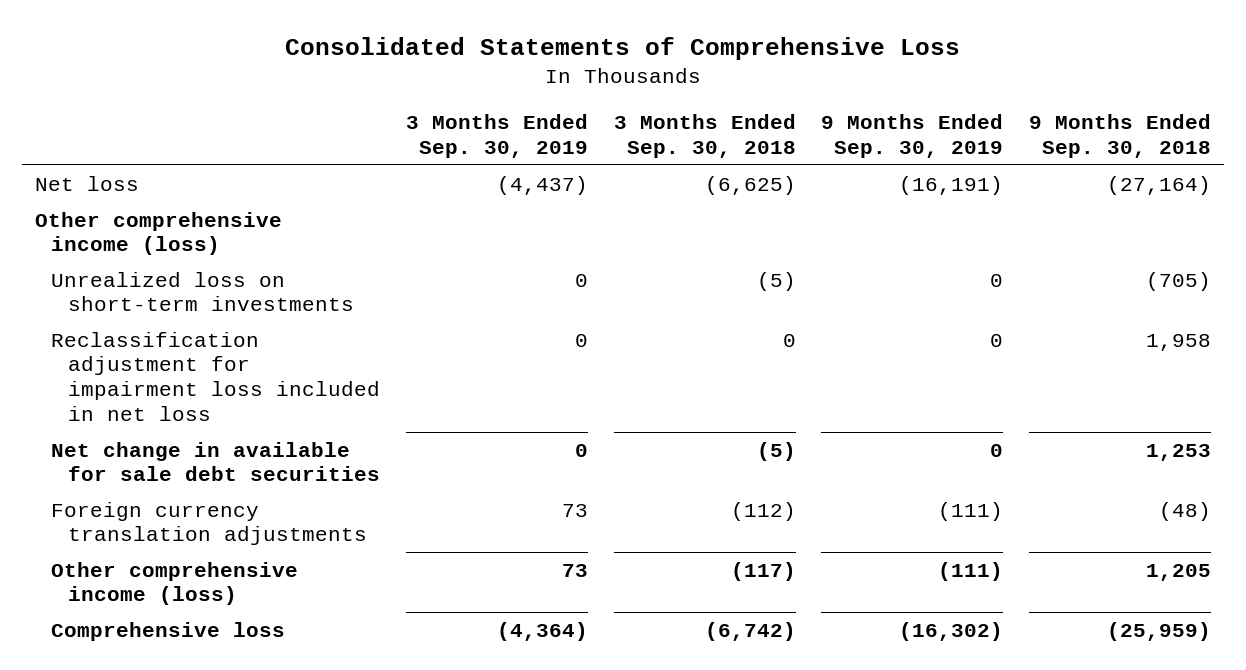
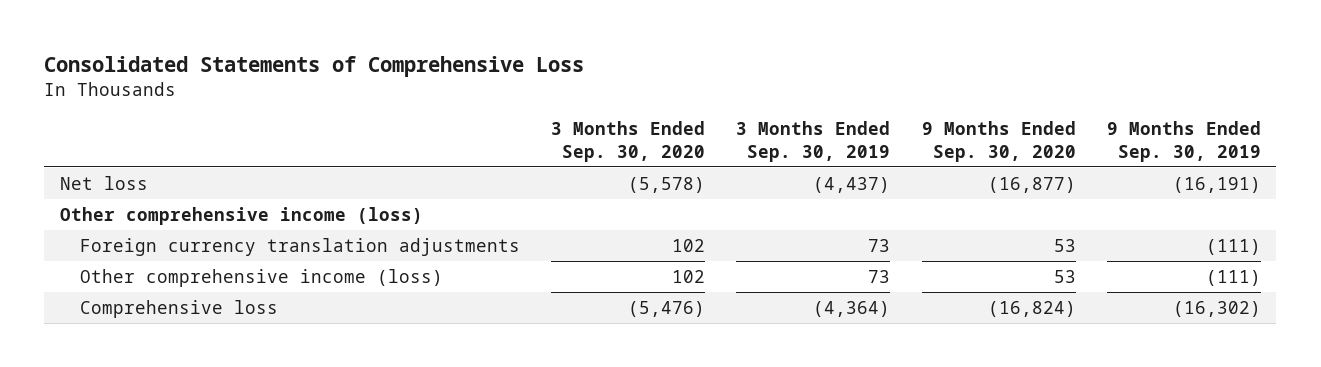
- | 3 Months Ended Sep. 30, 2019 | 3 Months Ended Sep. 30, 2018 | 9 Months Ended Sep. 30, 2019 | 9 Months Ended Sep. 30, 2018
+ | 3 Months Ended Sep. 30, 2020 | 3 Months Ended Sep. 30, 2019 | 9 Months Ended Sep. 30, 2020 | 9 Months Ended Sep. 30, 2019
- Unrealized loss on short-term investments | 0 | (5) | 0 | (705)
- Reclassification adjustment for impairment loss included in net loss | 0 | 0 | 0 | 1,958
- Net change in available for sale debt securities | 0 | (5) | 0 | 1,253

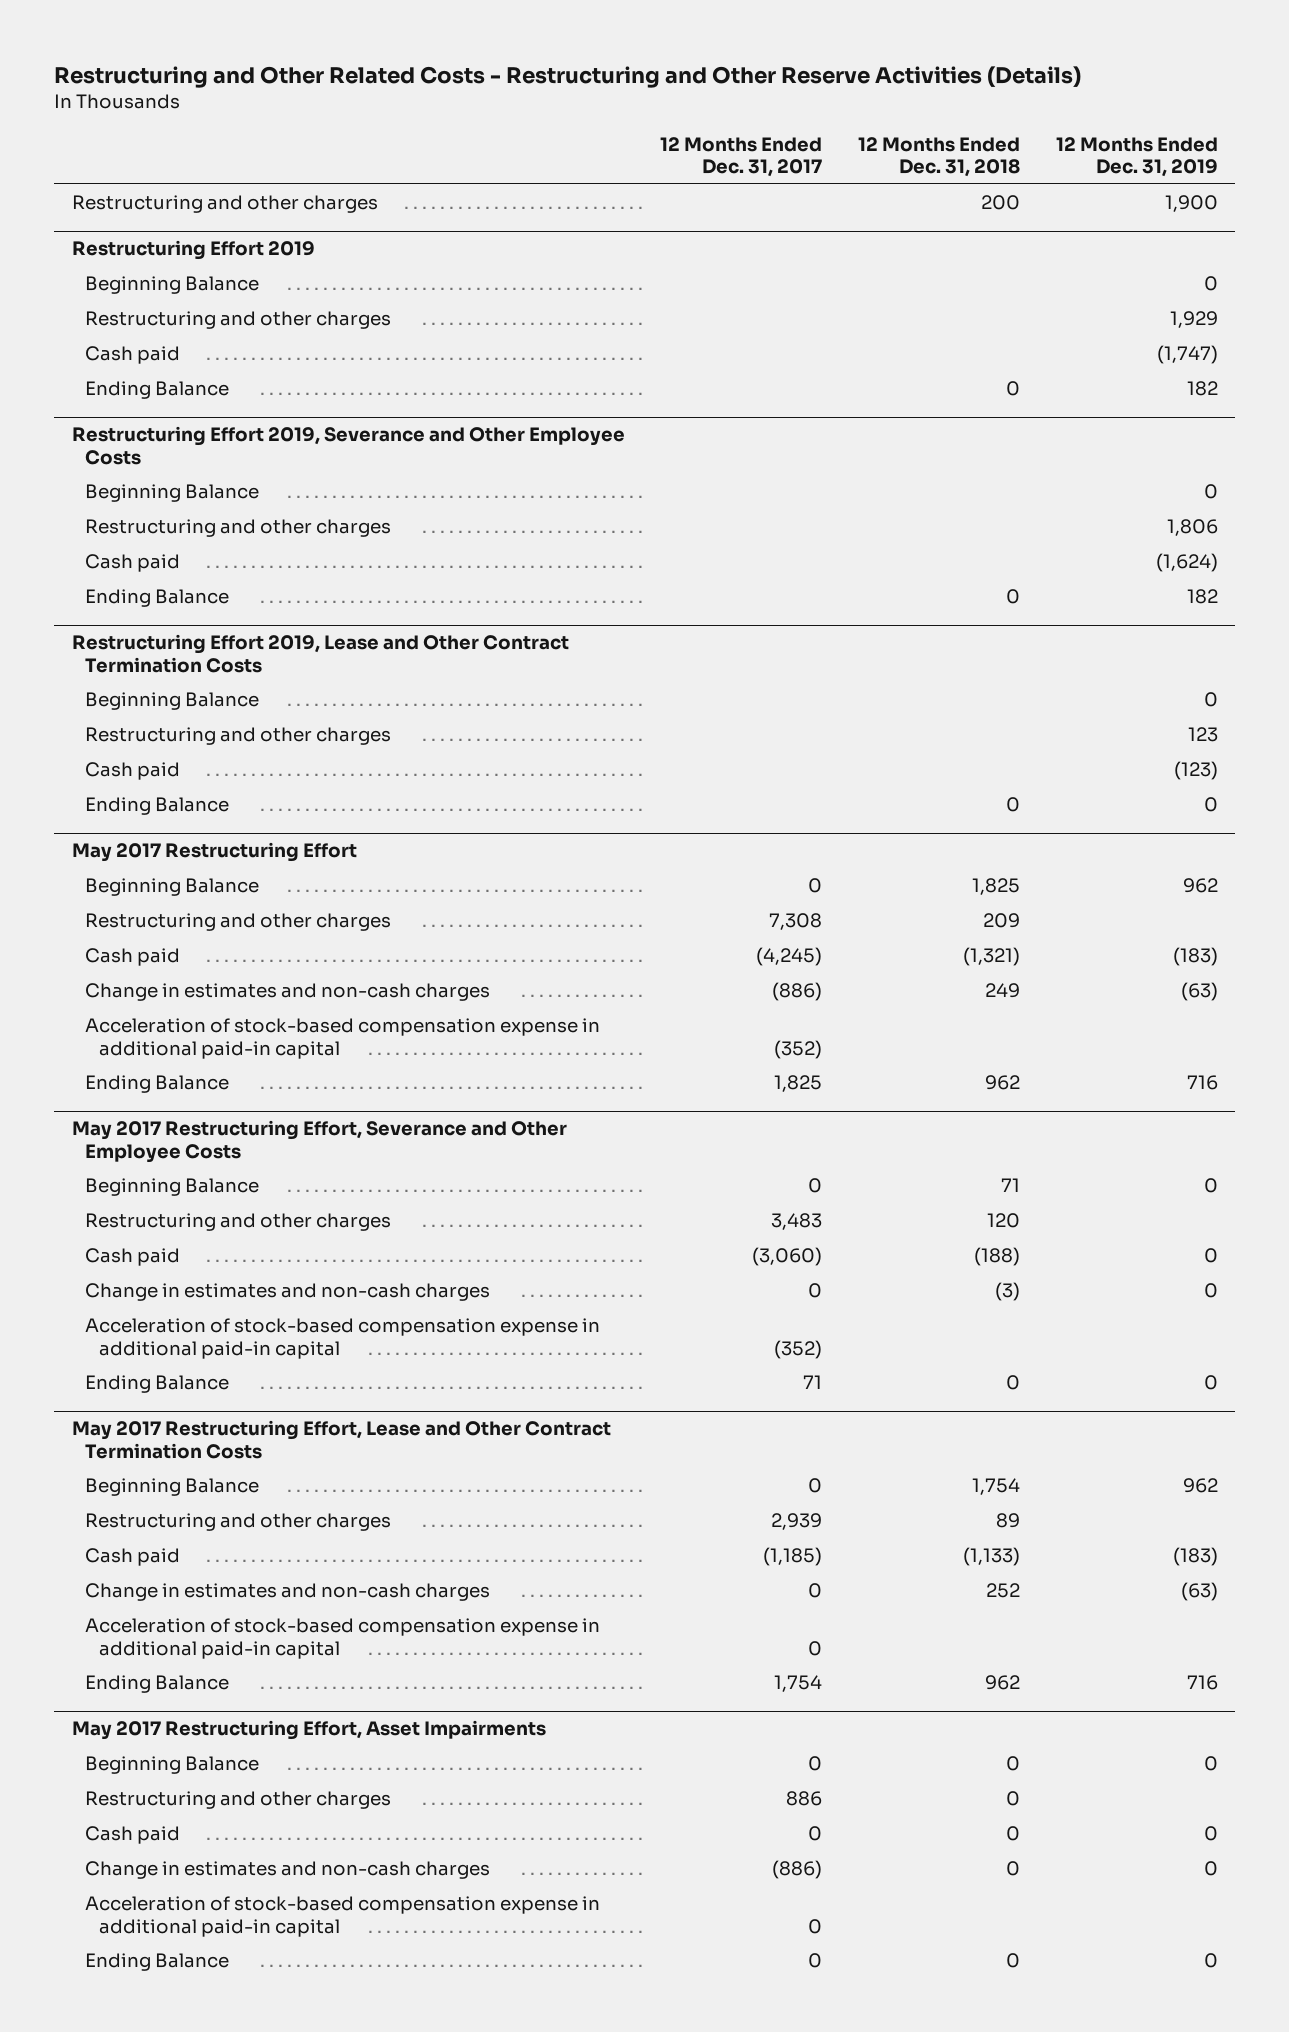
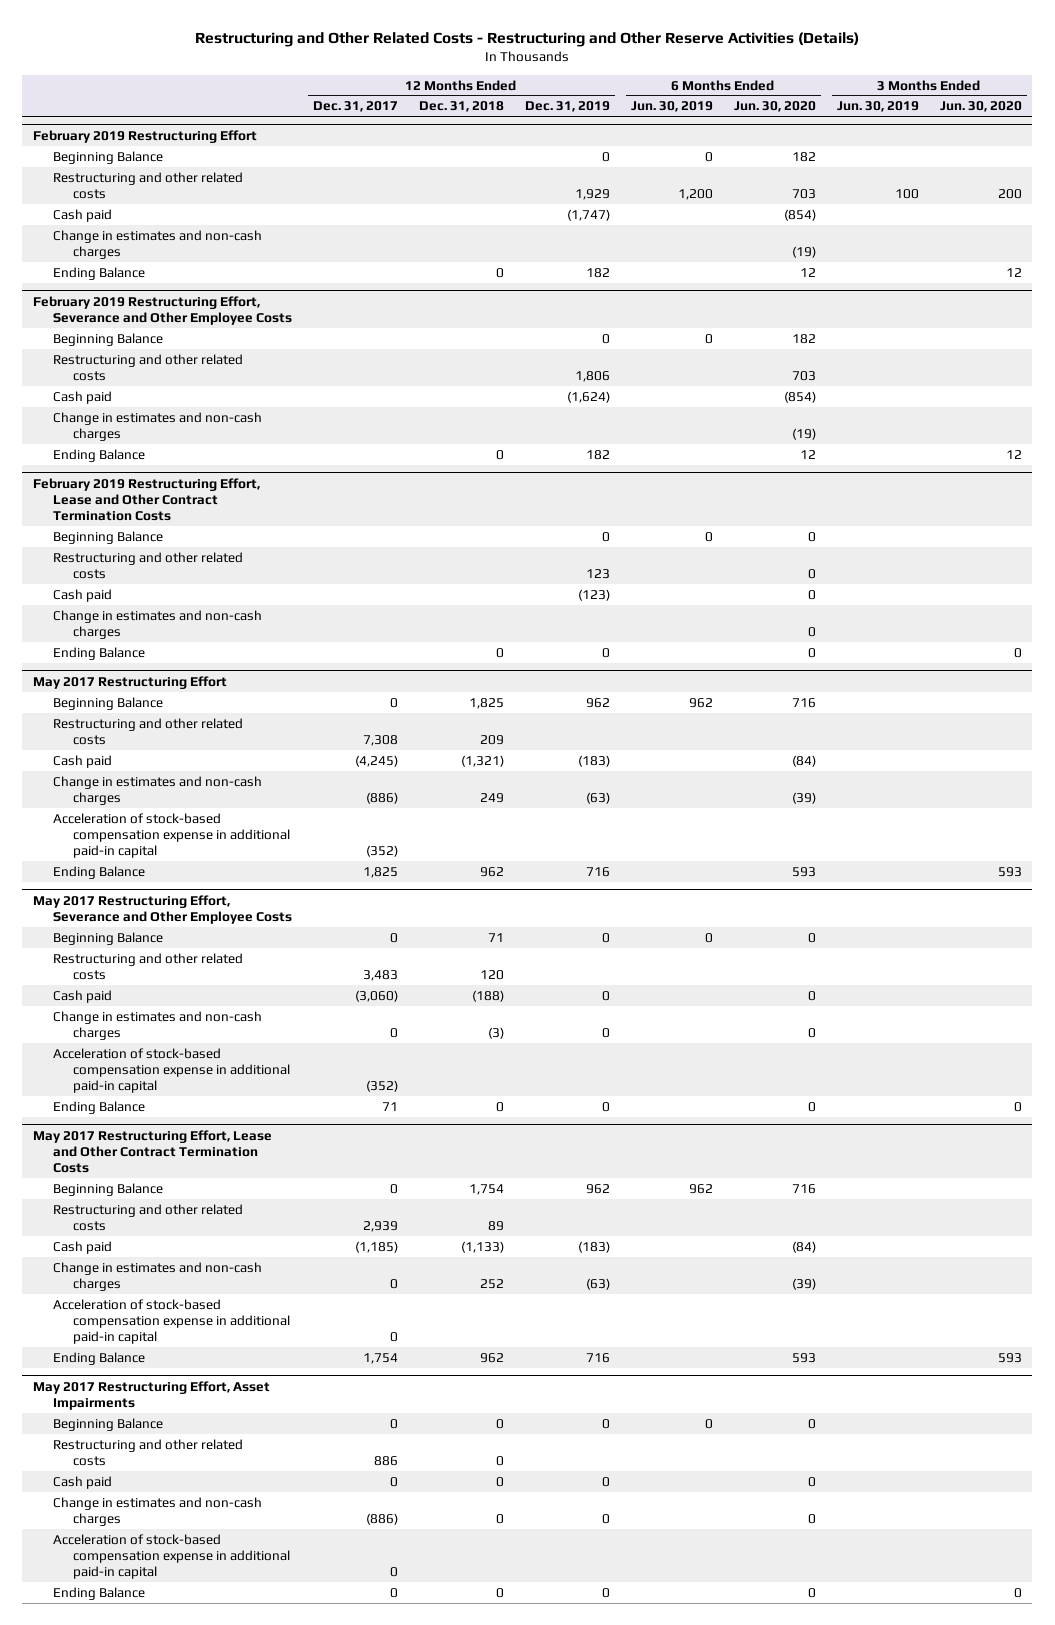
- | 12 Months Ended Dec. 31, 2017 | 12 Months Ended Dec. 31, 2018 | 12 Months Ended Dec. 31, 2019
+ | 12 Months Ended Dec. 31, 2017 | 12 Months Ended Dec. 31, 2018 | 12 Months Ended Dec. 31, 2019 | 6 Months Ended Jun. 30, 2019 | 6 Months Ended Jun. 30, 2020 | 3 Months Ended Jun. 30, 2019 | 3 Months Ended Jun. 30, 2020
- Restructuring and other charges | | 200 | 1,900
- Restructuring Effort 2019
+ February 2019 Restructuring Effort
- Restructuring and other charges | | | 1,929
+ Restructuring and other related costs | | | 1,929 | 1,200 | 703 | 100 | 200
+ Change in estimates and non-cash charges | | | | | (19) | |
- Restructuring Effort 2019, Severance and Other Employee Costs
+ February 2019 Restructuring Effort, Severance and Other Employee Costs
- Restructuring and other charges | | | 1,806
+ Restructuring and other related costs | | | 1,806 | | 703 | |
+ Change in estimates and non-cash charges | | | | | (19) | |
- Restructuring Effort 2019, Lease and Other Contract Termination Costs
+ February 2019 Restructuring Effort, Lease and Other Contract Termination Costs
- Restructuring and other charges | | | 123
+ Restructuring and other related costs | | | 123 | | 0 | |
+ Change in estimates and non-cash charges | | | | | 0 | |
@ May 2017 Restructuring Effort
- Restructuring and other charges | 7,308 | 209 |
+ Restructuring and other related costs | 7,308 | 209 | | | | |
@ May 2017 Restructuring Effort, Severance and Other Employee Costs
- Restructuring and other charges | 3,483 | 120 |
+ Restructuring and other related costs | 3,483 | 120 | | | | |
@ May 2017 Restructuring Effort, Lease and Other Contract Termination Costs
- Restructuring and other charges | 2,939 | 89 |
+ Restructuring and other related costs | 2,939 | 89 | | | | |
@ May 2017 Restructuring Effort, Asset Impairments
- Restructuring and other charges | 886 | 0 |
+ Restructuring and other related costs | 886 | 0 | | | | |

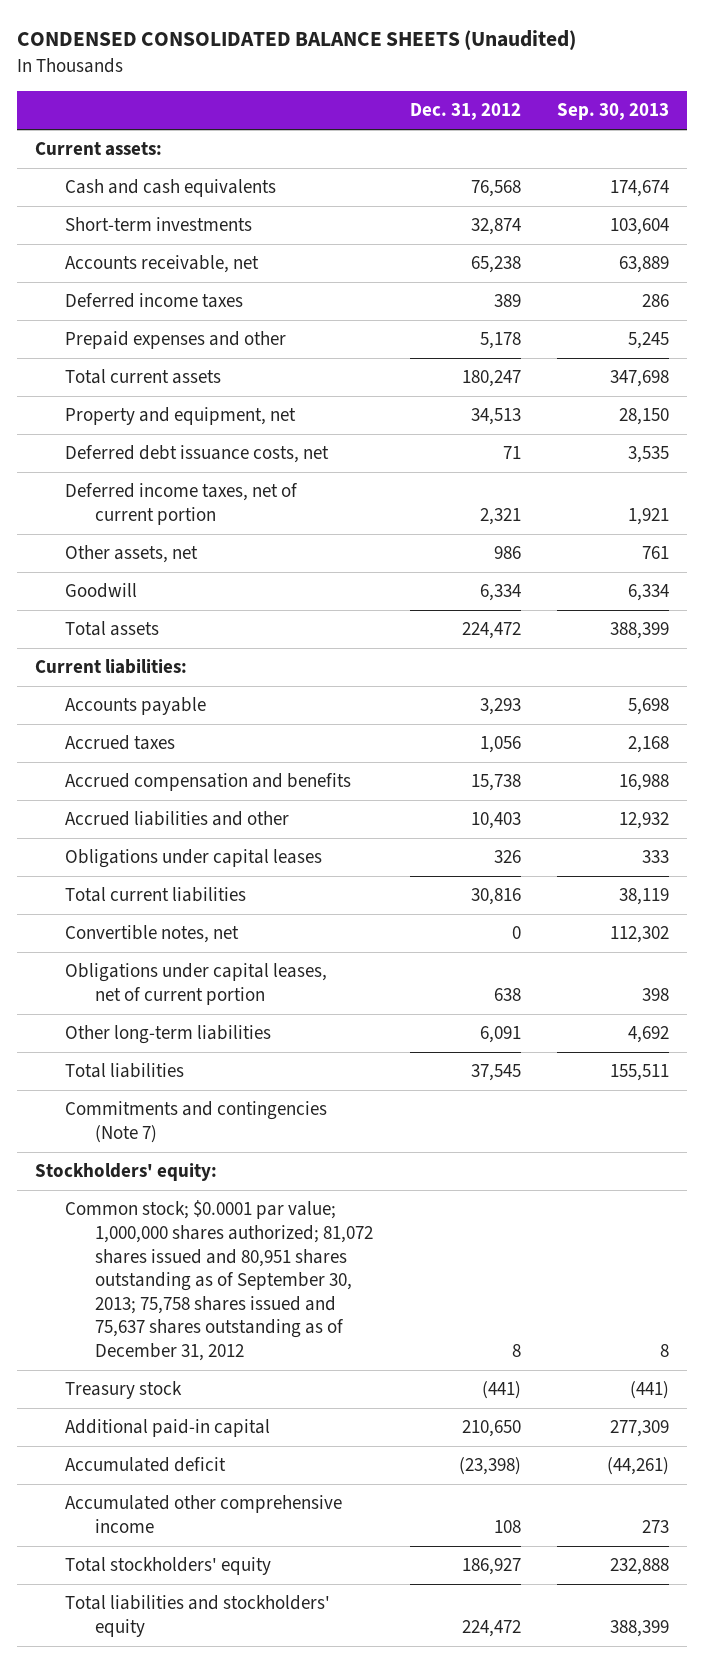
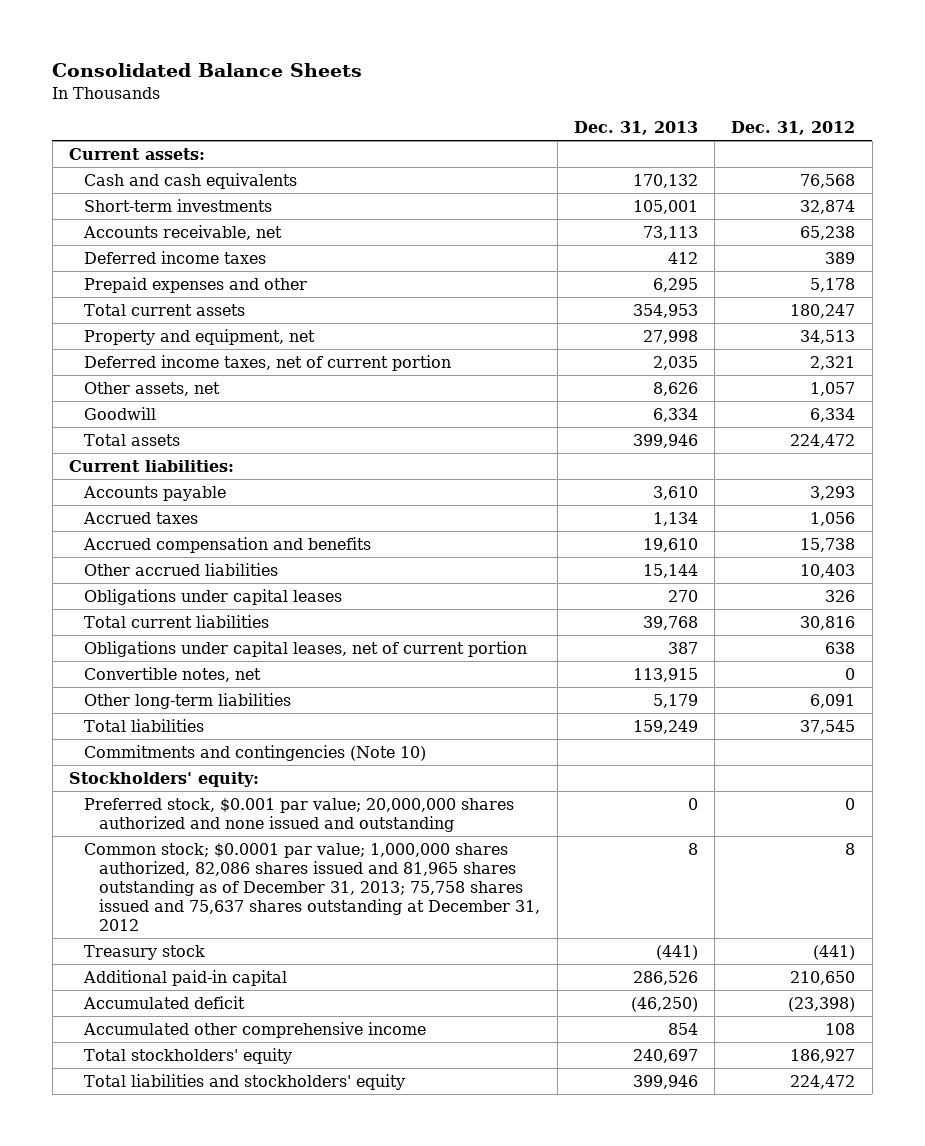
- CONDENSED CONSOLIDATED BALANCE SHEETS (Unaudited)
+ Consolidated Balance Sheets
- | Dec. 31, 2012 | Sep. 30, 2013
+ | Dec. 31, 2013 | Dec. 31, 2012
- Deferred debt issuance costs, net | 71 | 3,535
- Other assets, net | 986 | 761
+ Other assets, net | 8,626 | 1,057
- Accrued liabilities and other | 10,403 | 12,932
+ Other accrued liabilities | 15,144 | 10,403
moved down: Convertible notes, net | 113,915 | 0
- Commitments and contingencies (Note 7)
+ Commitments and contingencies (Note 10)
- Common stock; $0.0001 par value; 1,000,000 shares authorized; 81,072 shares issued and 80,951 shares outstanding as of September 30, 2013; 75,758 shares issued and 75,637 shares outstanding as of December 31, 2012 | 8 | 8
+ Preferred stock, $0.001 par value; 20,000,000 shares authorized and none issued and outstanding | 0 | 0
+ Common stock; $0.0001 par value; 1,000,000 shares authorized, 82,086 shares issued and 81,965 shares outstanding as of December 31, 2013; 75,758 shares issued and 75,637 shares outstanding at December 31, 2012 | 8 | 8

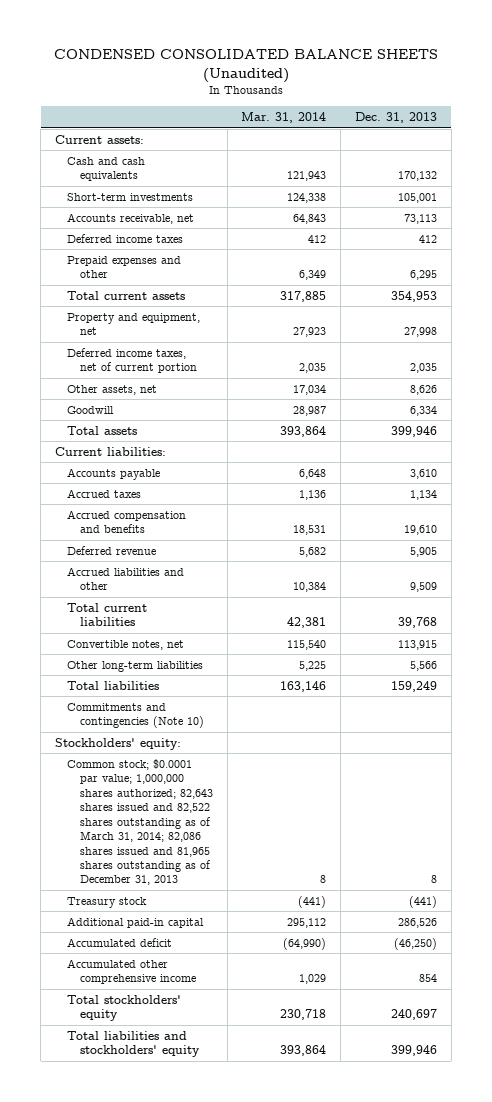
- Consolidated Balance Sheets
+ CONDENSED CONSOLIDATED BALANCE SHEETS (Unaudited)
- | Dec. 31, 2013 | Dec. 31, 2012
+ | Mar. 31, 2014 | Dec. 31, 2013
- Other accrued liabilities | 15,144 | 10,403
- Obligations under capital leases | 270 | 326
+ Deferred revenue | 5,682 | 5,905
+ Accrued liabilities and other | 10,384 | 9,509
- Obligations under capital leases, net of current portion | 387 | 638
- Other long-term liabilities | 5,179 | 6,091
+ Other long-term liabilities | 5,225 | 5,566
- Preferred stock, $0.001 par value; 20,000,000 shares authorized and none issued and outstanding | 0 | 0
- Common stock; $0.0001 par value; 1,000,000 shares authorized, 82,086 shares issued and 81,965 shares outstanding as of December 31, 2013; 75,758 shares issued and 75,637 shares outstanding at December 31, 2012 | 8 | 8
+ Common stock; $0.0001 par value; 1,000,000 shares authorized; 82,643 shares issued and 82,522 shares outstanding as of March 31, 2014; 82,086 shares issued and 81,965 shares outstanding as of December 31, 2013 | 8 | 8

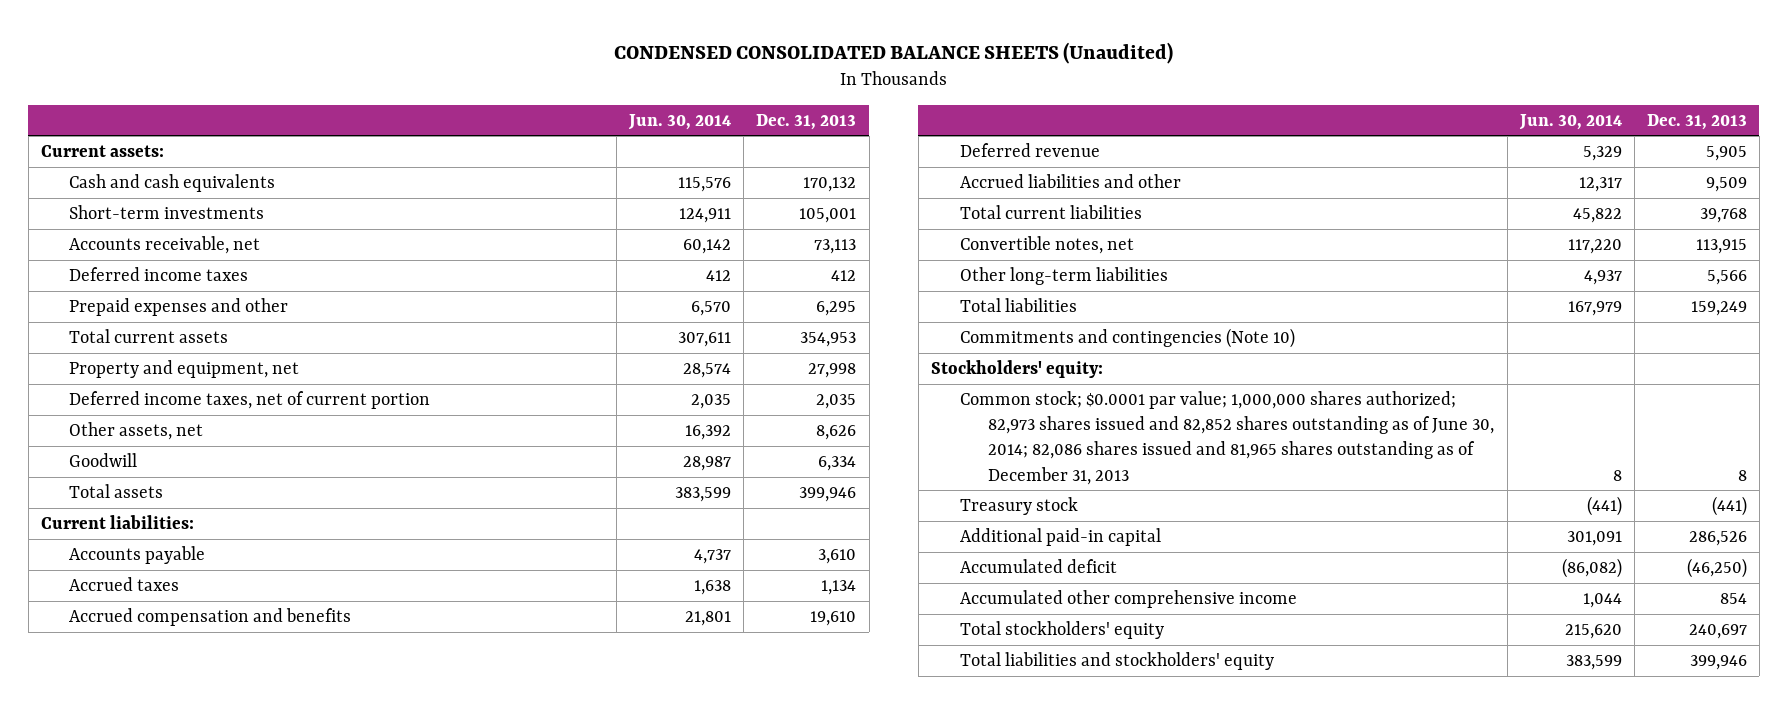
- | Mar. 31, 2014 | Dec. 31, 2013
+ | Jun. 30, 2014 | Dec. 31, 2013
- Common stock; $0.0001 par value; 1,000,000 shares authorized; 82,643 shares issued and 82,522 shares outstanding as of March 31, 2014; 82,086 shares issued and 81,965 shares outstanding as of December 31, 2013 | 8 | 8
+ Common stock; $0.0001 par value; 1,000,000 shares authorized; 82,973 shares issued and 82,852 shares outstanding as of June 30, 2014; 82,086 shares issued and 81,965 shares outstanding as of December 31, 2013 | 8 | 8

